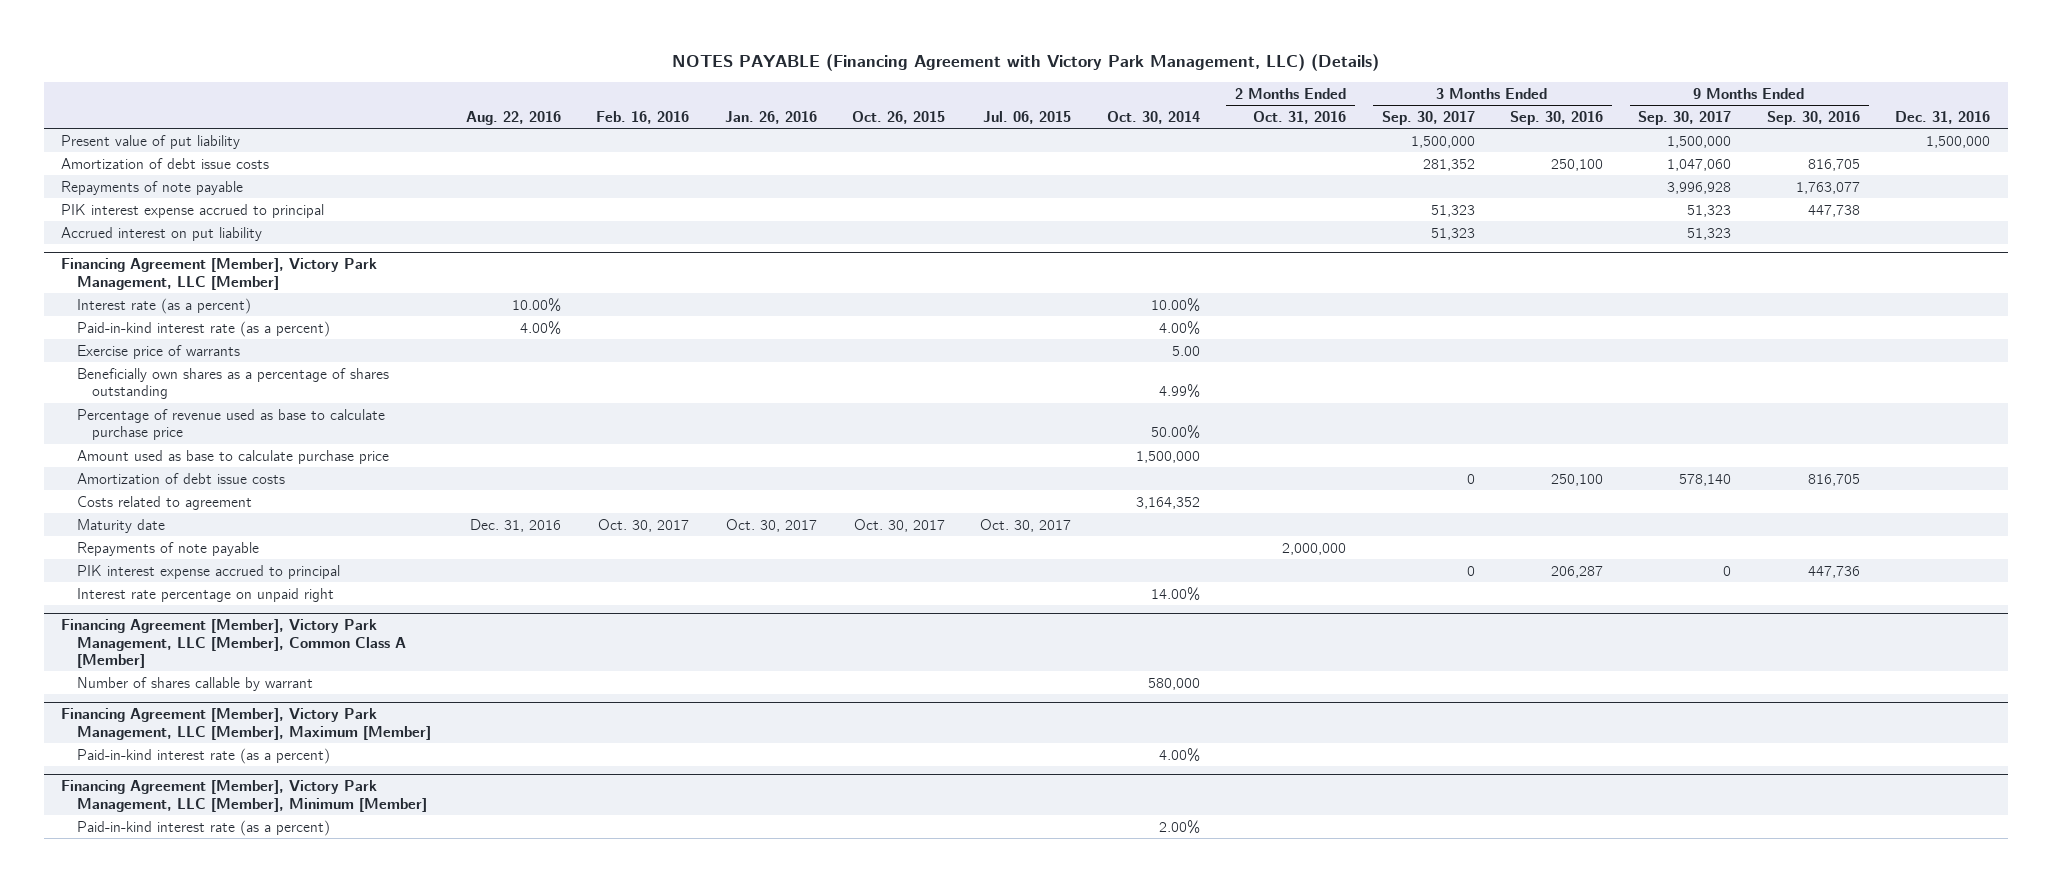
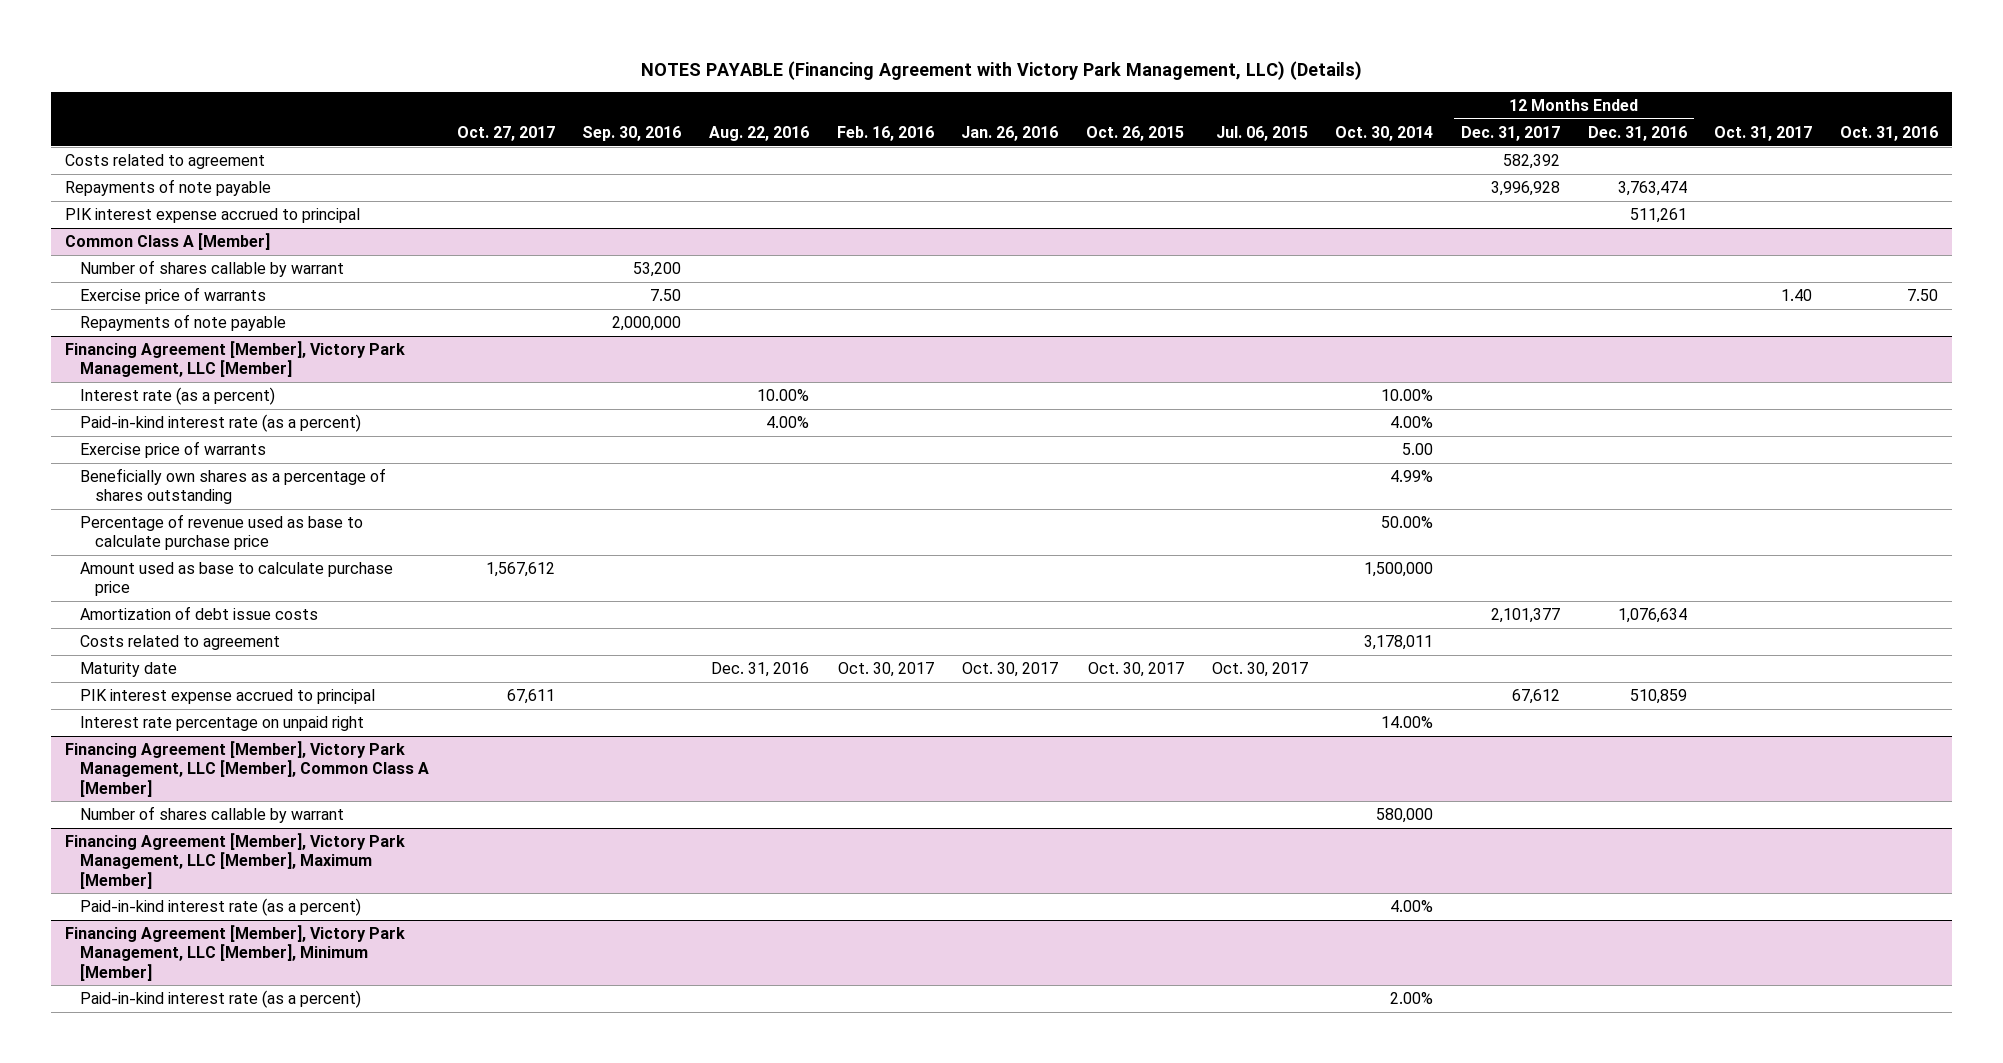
- | Aug. 22, 2016 | Feb. 16, 2016 | Jan. 26, 2016 | Oct. 26, 2015 | Jul. 06, 2015 | Oct. 30, 2014 | 2 Months Ended Oct. 31, 2016 | 3 Months Ended Sep. 30, 2017 | 3 Months Ended Sep. 30, 2016 | 9 Months Ended Sep. 30, 2017 | 9 Months Ended Sep. 30, 2016 | Dec. 31, 2016
+ | Oct. 27, 2017 | Sep. 30, 2016 | Aug. 22, 2016 | Feb. 16, 2016 | Jan. 26, 2016 | Oct. 26, 2015 | Jul. 06, 2015 | Oct. 30, 2014 | 12 Months Ended Dec. 31, 2017 | 12 Months Ended Dec. 31, 2016 | Oct. 31, 2017 | Oct. 31, 2016
- Present value of put liability | | | | | | | | 1,500,000 | | 1,500,000 | | 1,500,000
- Amortization of debt issue costs | | | | | | | | 281,352 | 250,100 | 1,047,060 | 816,705 |
+ Costs related to agreement | | | | | | | | | 582,392 | | |
- Accrued interest on put liability | | | | | | | | 51,323 | | 51,323 | |
+ Common Class A [Member]
+ Number of shares callable by warrant | | 53,200 | | | | | | | | | |
+ Exercise price of warrants | | 7.50 | | | | | | | | | 1.40 | 7.50
+ Repayments of note payable | | 2,000,000 | | | | | | | | | |
@ Financing Agreement [Member], Victory Park Management, LLC [Member]
- Costs related to agreement | | | | | | 3,164,352 | | | | | |
+ Costs related to agreement | | | | | | | | 3,178,011 | | | |
- Repayments of note payable | | | | | | | 2,000,000 | | | | |

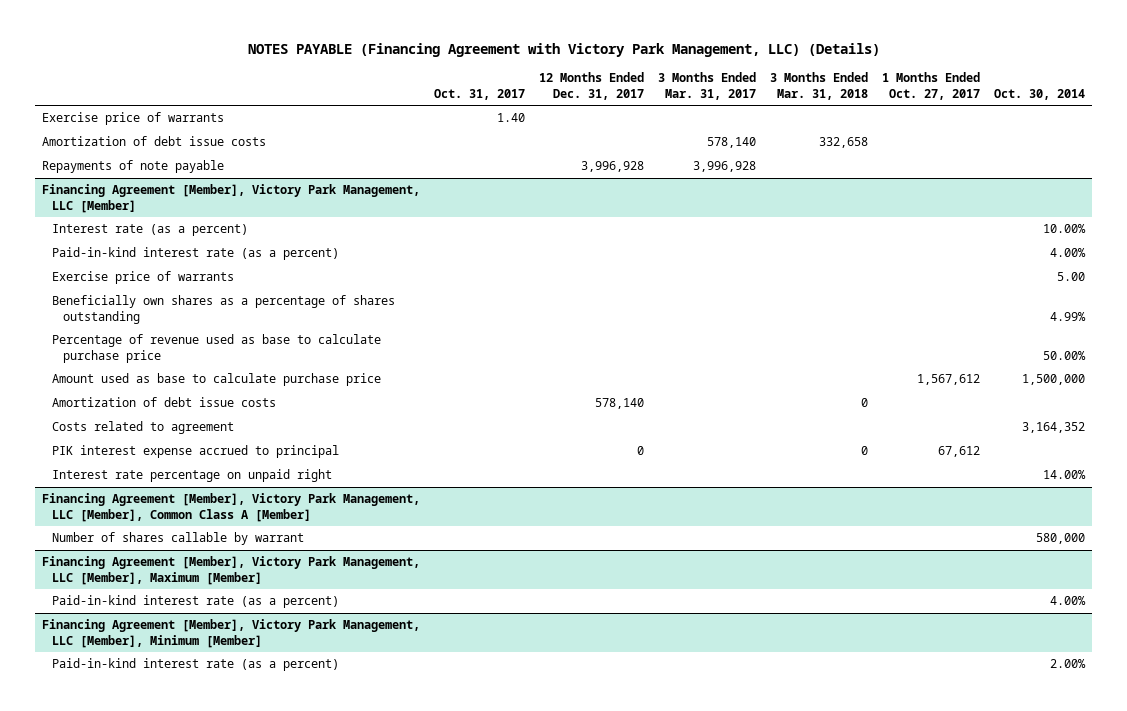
- | Oct. 27, 2017 | Sep. 30, 2016 | Aug. 22, 2016 | Feb. 16, 2016 | Jan. 26, 2016 | Oct. 26, 2015 | Jul. 06, 2015 | Oct. 30, 2014 | 12 Months Ended Dec. 31, 2017 | 12 Months Ended Dec. 31, 2016 | Oct. 31, 2017 | Oct. 31, 2016
+ | Oct. 31, 2017 | 12 Months Ended Dec. 31, 2017 | 3 Months Ended Mar. 31, 2017 | 3 Months Ended Mar. 31, 2018 | 1 Months Ended Oct. 27, 2017 | Oct. 30, 2014
- Costs related to agreement | | | | | | | | | 582,392 | | |
+ Exercise price of warrants | 1.40 | | | | |
+ Amortization of debt issue costs | | | 578,140 | 332,658 | |
- PIK interest expense accrued to principal | | | | | | | | | | 511,261 | |
- Common Class A [Member]
- Number of shares callable by warrant | | 53,200 | | | | | | | | | |
- Exercise price of warrants | | 7.50 | | | | | | | | | 1.40 | 7.50
- Repayments of note payable | | 2,000,000 | | | | | | | | | |
@ Financing Agreement [Member], Victory Park Management, LLC [Member]
- Amortization of debt issue costs | | | | | | | | | 2,101,377 | 1,076,634 | |
- Costs related to agreement | | | | | | | | 3,178,011 | | | |
- Maturity date | | | Dec. 31, 2016 | Oct. 30, 2017 | Oct. 30, 2017 | Oct. 30, 2017 | Oct. 30, 2017 | | | | |
- PIK interest expense accrued to principal | 67,611 | | | | | | | | 67,612 | 510,859 | |
+ Amortization of debt issue costs | | 578,140 | | 0 | |
+ Costs related to agreement | | | | | | 3,164,352
+ PIK interest expense accrued to principal | | 0 | | 0 | 67,612 |

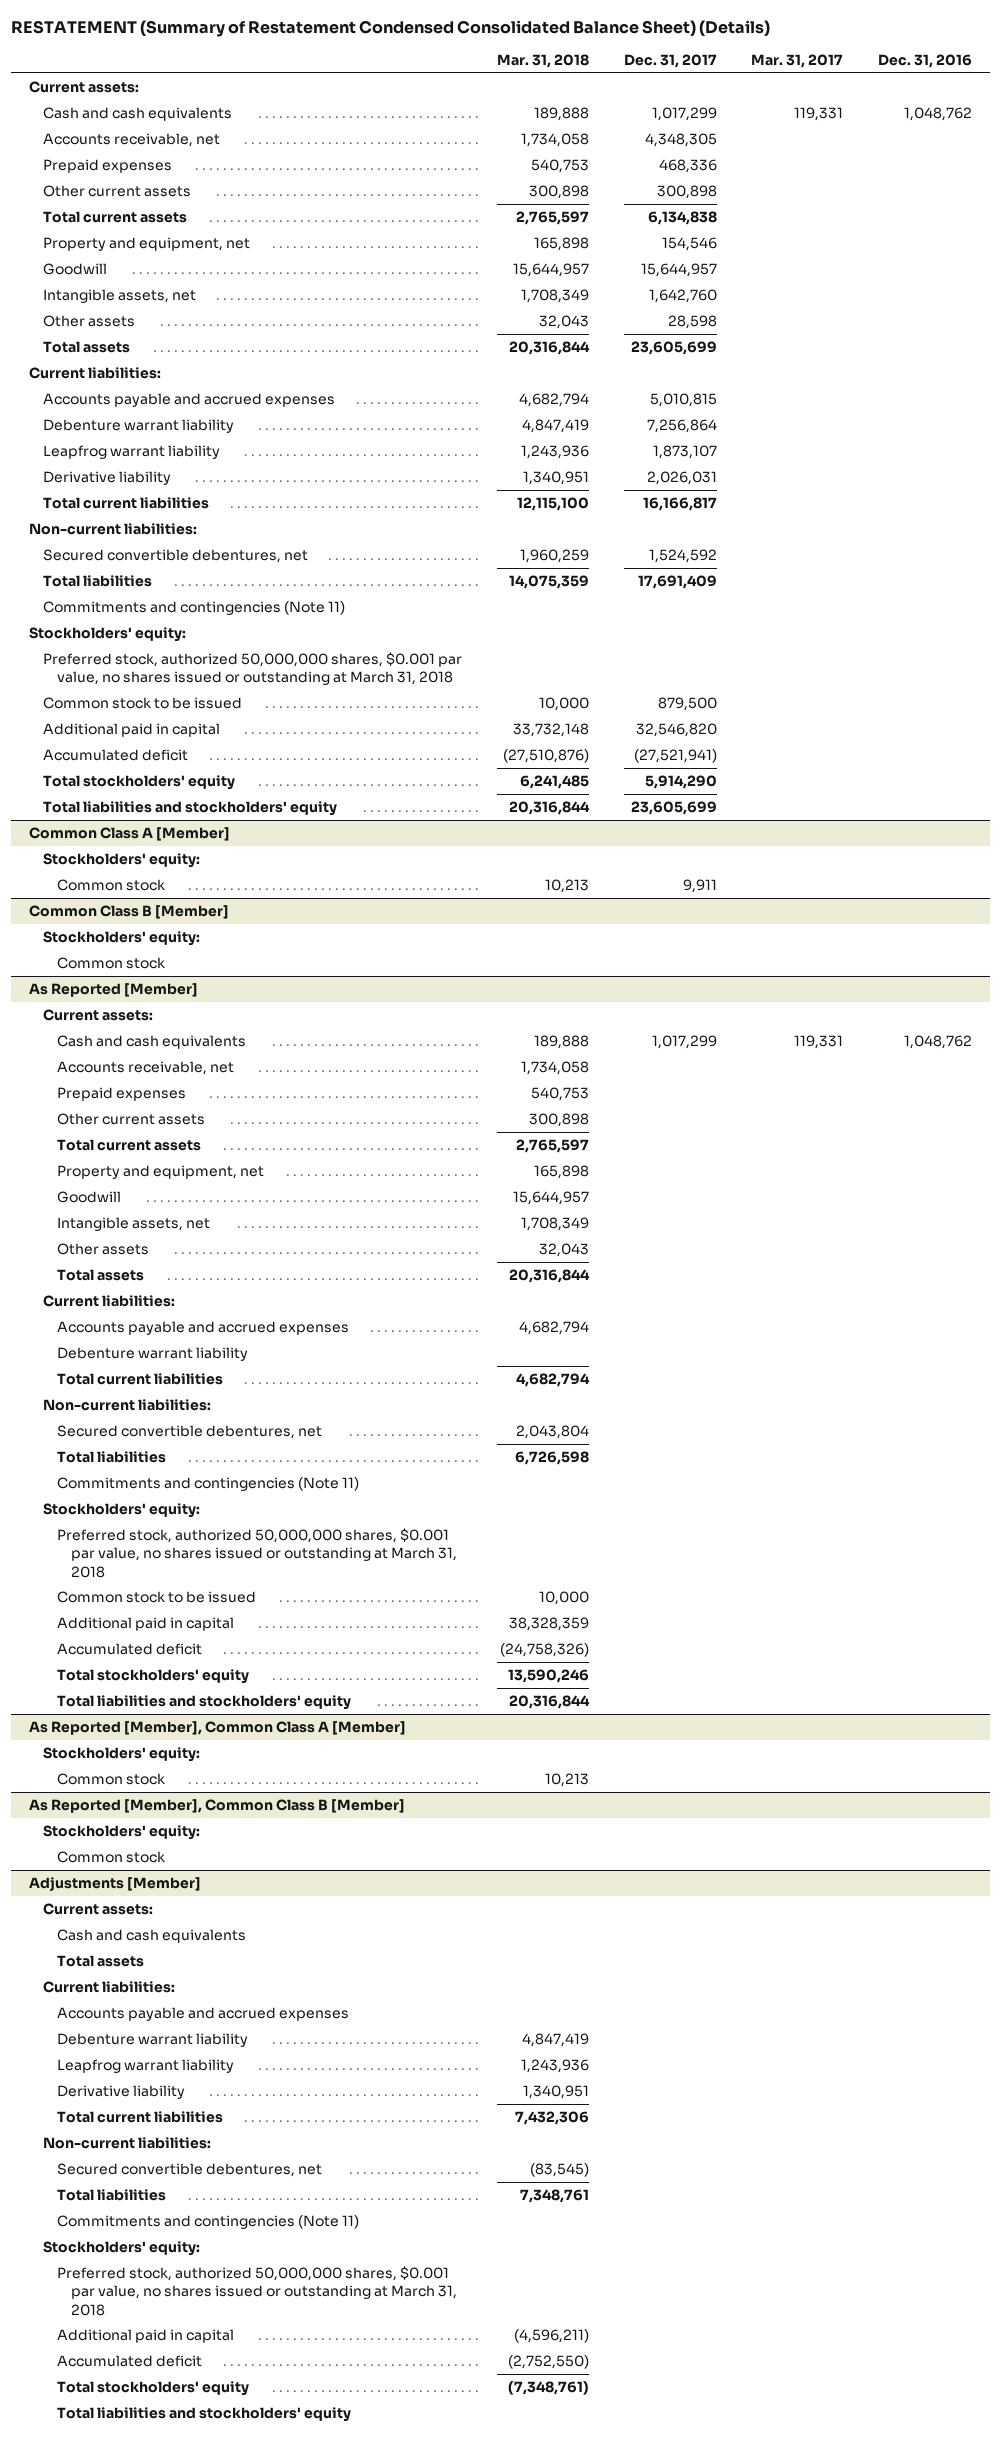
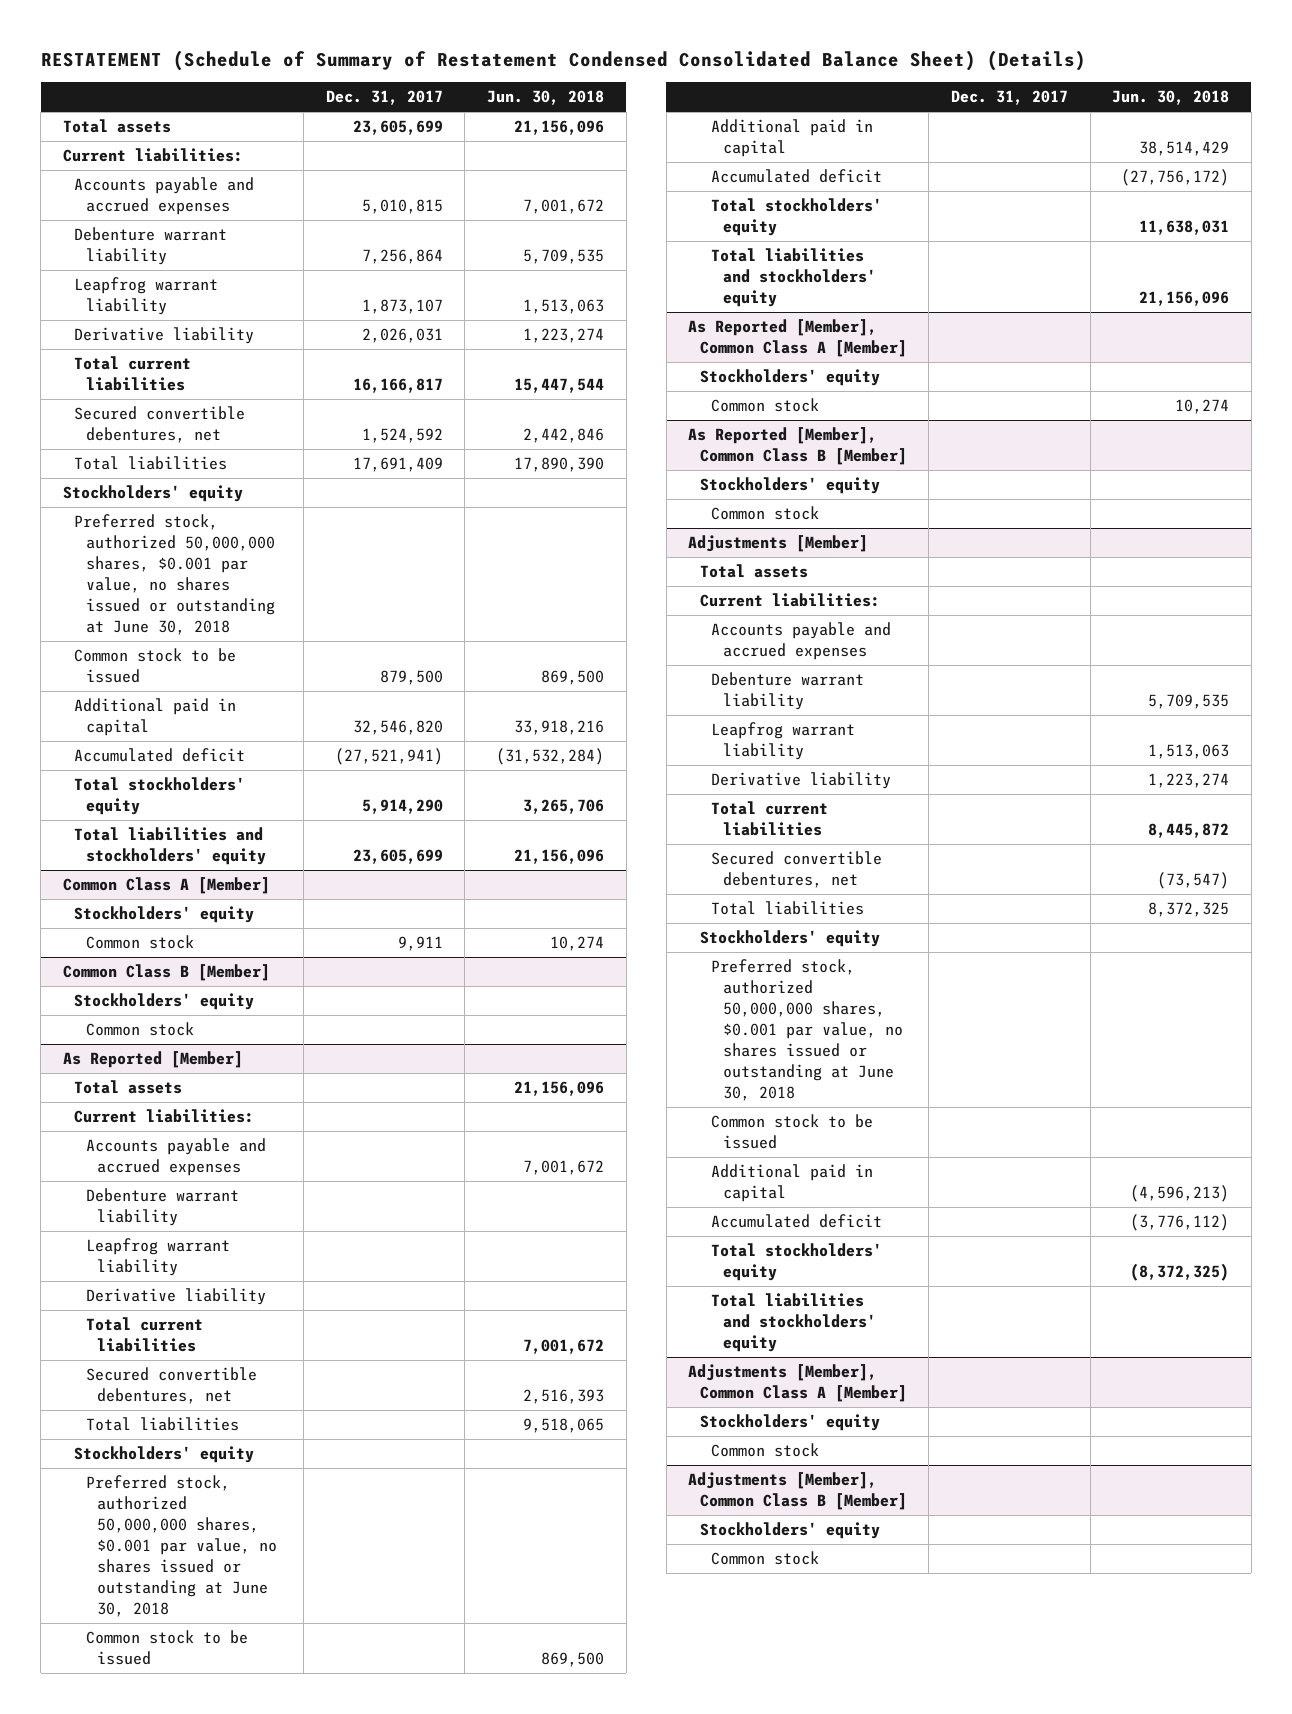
- RESTATEMENT (Summary of Restatement Condensed Consolidated Balance Sheet) (Details)
+ RESTATEMENT (Schedule of Summary of Restatement Condensed Consolidated Balance Sheet) (Details)
- | Mar. 31, 2018 | Dec. 31, 2017 | Mar. 31, 2017 | Dec. 31, 2016
+ | Dec. 31, 2017 | Jun. 30, 2018
- Current assets:
- Cash and cash equivalents | 189,888 | 1,017,299 | 119,331 | 1,048,762
- Accounts receivable, net | 1,734,058 | 4,348,305 | |
- Prepaid expenses | 540,753 | 468,336 | |
- Other current assets | 300,898 | 300,898 | |
- Total current assets | 2,765,597 | 6,134,838 | |
- Property and equipment, net | 165,898 | 154,546 | |
- Goodwill | 15,644,957 | 15,644,957 | |
- Intangible assets, net | 1,708,349 | 1,642,760 | |
- Other assets | 32,043 | 28,598 | |
- Non-current liabilities:
- Commitments and contingencies (Note 11)
- Stockholders' equity:
- Preferred stock, authorized 50,000,000 shares, $0.001 par value, no shares issued or outstanding at March 31, 2018
+ Stockholders' equity
+ Preferred stock, authorized 50,000,000 shares, $0.001 par value, no shares issued or outstanding at June 30, 2018
@ Common Class A [Member]
- Stockholders' equity:
+ Stockholders' equity
@ Common Class B [Member]
- Stockholders' equity:
+ Stockholders' equity
@ As Reported [Member]
- Current assets:
- Cash and cash equivalents | 189,888 | 1,017,299 | 119,331 | 1,048,762
- Accounts receivable, net | 1,734,058 | | |
- Prepaid expenses | 540,753 | | |
- Other current assets | 300,898 | | |
- Total current assets | 2,765,597 | | |
- Property and equipment, net | 165,898 | | |
- Goodwill | 15,644,957 | | |
- Intangible assets, net | 1,708,349 | | |
- Other assets | 32,043 | | |
+ Leapfrog warrant liability
+ Derivative liability
- Non-current liabilities:
- Commitments and contingencies (Note 11)
- Stockholders' equity:
- Preferred stock, authorized 50,000,000 shares, $0.001 par value, no shares issued or outstanding at March 31, 2018
+ Stockholders' equity
+ Preferred stock, authorized 50,000,000 shares, $0.001 par value, no shares issued or outstanding at June 30, 2018
@ As Reported [Member], Common Class A [Member]
- Stockholders' equity:
+ Stockholders' equity
@ As Reported [Member], Common Class B [Member]
- Stockholders' equity:
+ Stockholders' equity
@ Adjustments [Member]
- Current assets:
- Cash and cash equivalents
- Non-current liabilities:
- Commitments and contingencies (Note 11)
- Stockholders' equity:
- Preferred stock, authorized 50,000,000 shares, $0.001 par value, no shares issued or outstanding at March 31, 2018
+ Stockholders' equity
+ Preferred stock, authorized 50,000,000 shares, $0.001 par value, no shares issued or outstanding at June 30, 2018
+ Common stock to be issued
+ Adjustments [Member], Common Class A [Member]
+ Stockholders' equity
+ Common stock
+ Adjustments [Member], Common Class B [Member]
+ Stockholders' equity
+ Common stock

